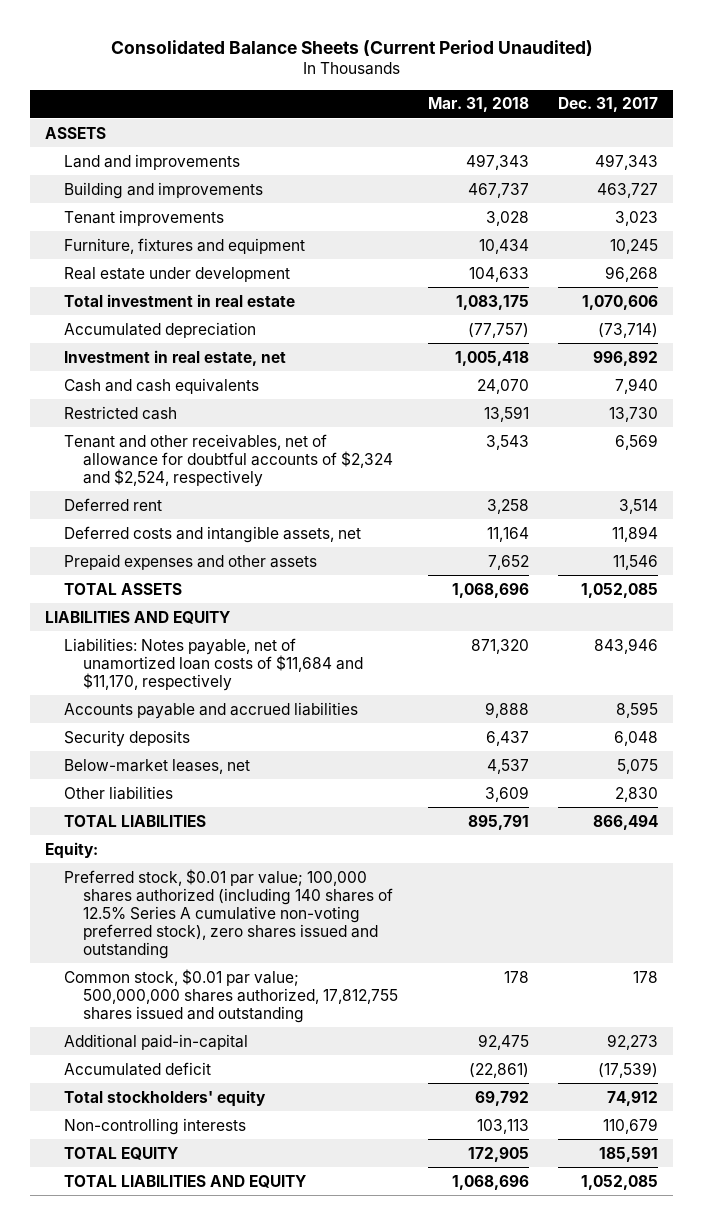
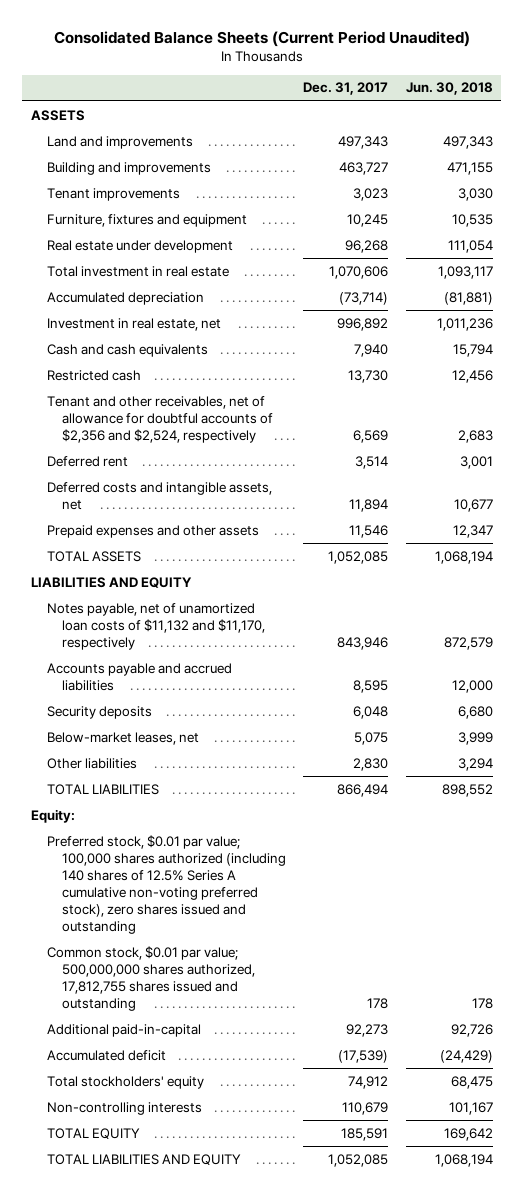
- | Mar. 31, 2018 | Dec. 31, 2017
+ | Dec. 31, 2017 | Jun. 30, 2018
- Tenant and other receivables, net of allowance for doubtful accounts of $2,324 and $2,524, respectively | 3,543 | 6,569
+ Tenant and other receivables, net of allowance for doubtful accounts of $2,356 and $2,524, respectively | 6,569 | 2,683
- Liabilities: Notes payable, net of unamortized loan costs of $11,684 and $11,170, respectively | 871,320 | 843,946
+ Notes payable, net of unamortized loan costs of $11,132 and $11,170, respectively | 843,946 | 872,579

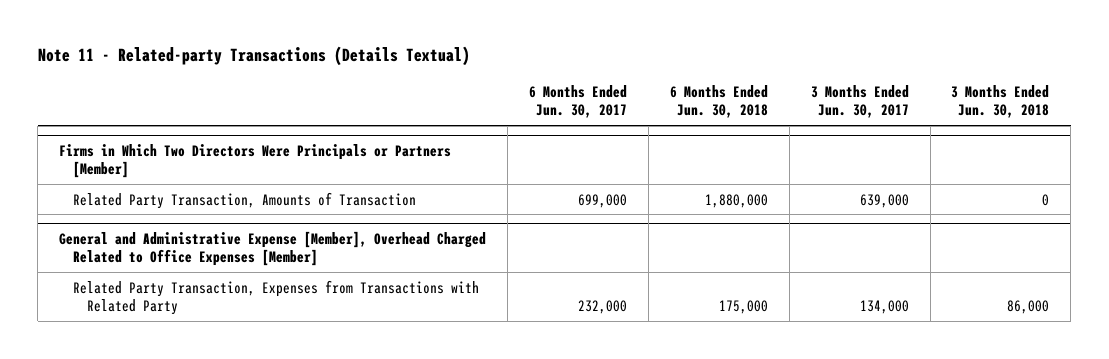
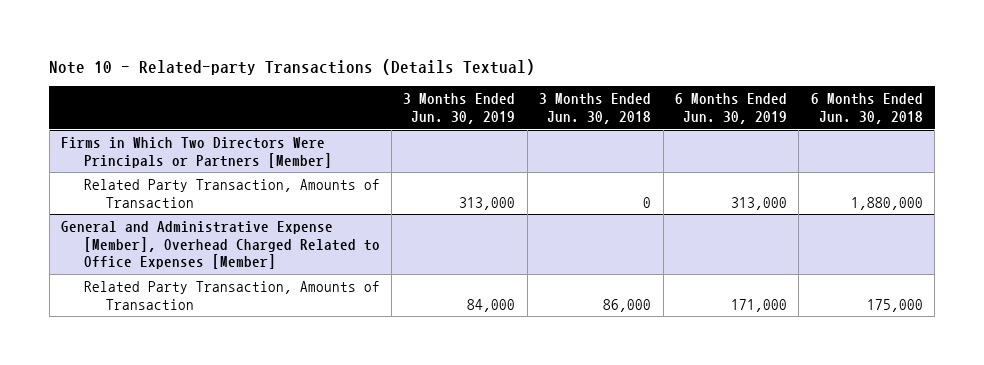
- Note 11 - Related-party Transactions (Details Textual)
+ Note 10 - Related-party Transactions (Details Textual)
- | 6 Months Ended Jun. 30, 2017 | 6 Months Ended Jun. 30, 2018 | 3 Months Ended Jun. 30, 2017 | 3 Months Ended Jun. 30, 2018
+ | 3 Months Ended Jun. 30, 2019 | 3 Months Ended Jun. 30, 2018 | 6 Months Ended Jun. 30, 2019 | 6 Months Ended Jun. 30, 2018
@ General and Administrative Expense [Member], Overhead Charged Related to Office Expenses [Member]
- Related Party Transaction, Expenses from Transactions with Related Party | 232,000 | 175,000 | 134,000 | 86,000
+ Related Party Transaction, Amounts of Transaction | 84,000 | 86,000 | 171,000 | 175,000

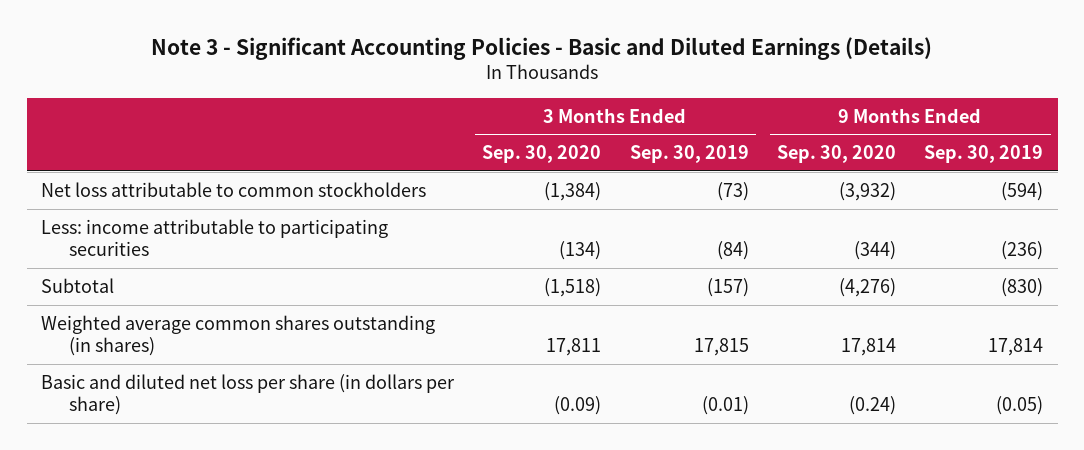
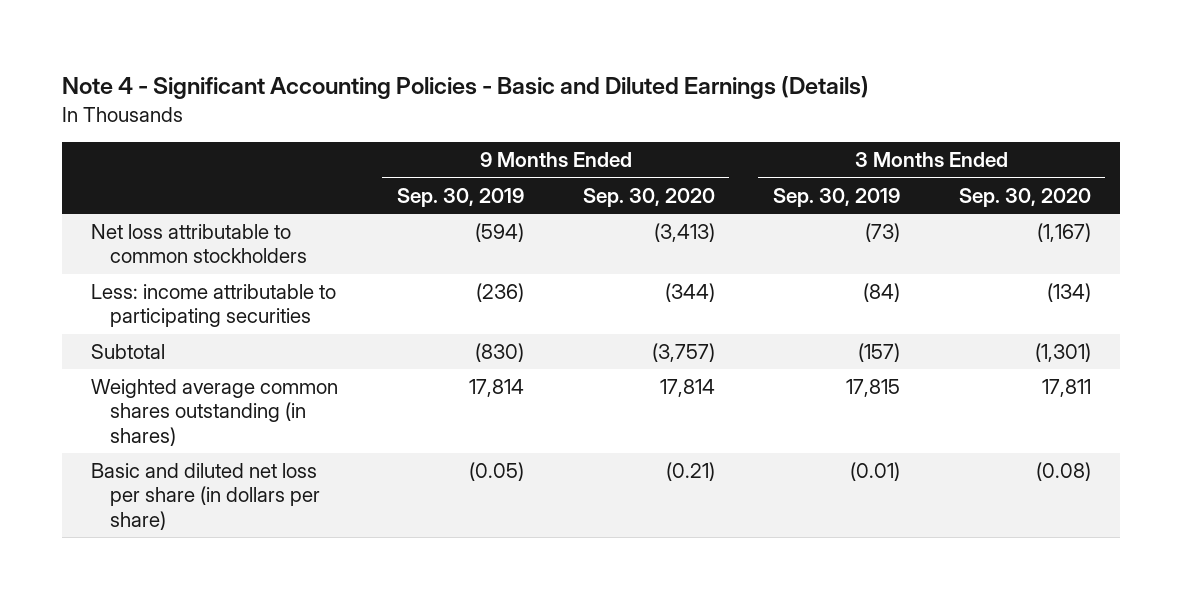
- Note 3 - Significant Accounting Policies - Basic and Diluted Earnings (Details)
+ Note 4 - Significant Accounting Policies - Basic and Diluted Earnings (Details)
- | 3 Months Ended Sep. 30, 2020 | 3 Months Ended Sep. 30, 2019 | 9 Months Ended Sep. 30, 2020 | 9 Months Ended Sep. 30, 2019
+ | 9 Months Ended Sep. 30, 2019 | 9 Months Ended Sep. 30, 2020 | 3 Months Ended Sep. 30, 2019 | 3 Months Ended Sep. 30, 2020
- Net loss attributable to common stockholders | (1,384) | (73) | (3,932) | (594)
+ Net loss attributable to common stockholders | (594) | (3,413) | (73) | (1,167)
- Subtotal | (1,518) | (157) | (4,276) | (830)
+ Subtotal | (830) | (3,757) | (157) | (1,301)
- Basic and diluted net loss per share (in dollars per share) | (0.09) | (0.01) | (0.24) | (0.05)
+ Basic and diluted net loss per share (in dollars per share) | (0.05) | (0.21) | (0.01) | (0.08)

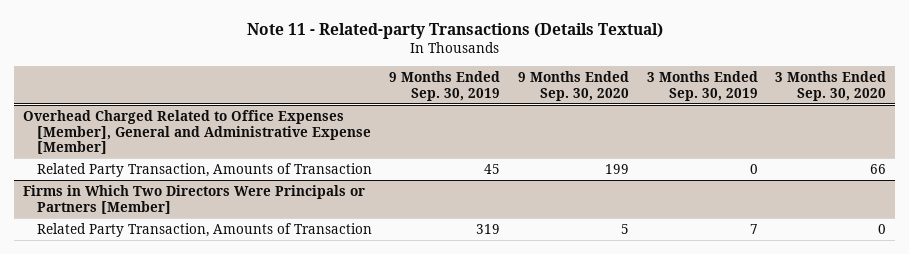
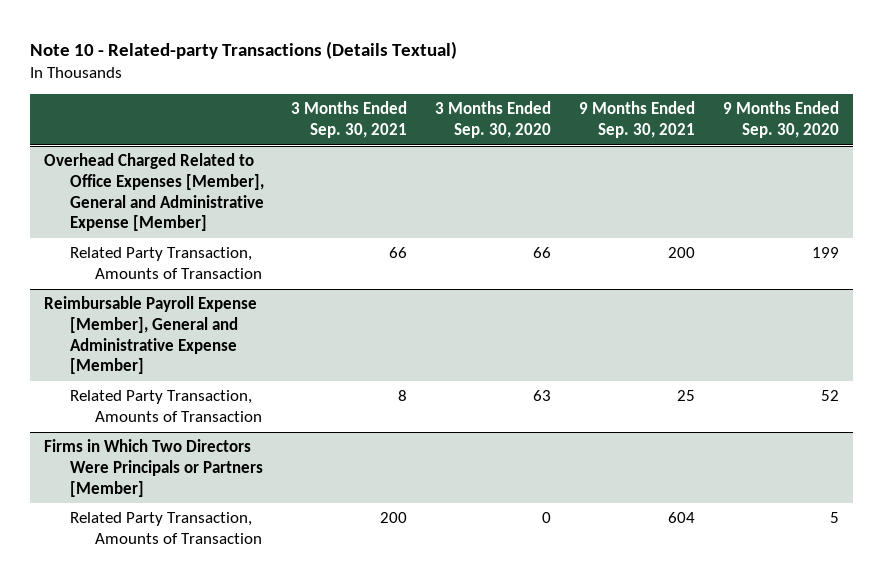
- Note 11 - Related-party Transactions (Details Textual)
+ Note 10 - Related-party Transactions (Details Textual)
- | 9 Months Ended Sep. 30, 2019 | 9 Months Ended Sep. 30, 2020 | 3 Months Ended Sep. 30, 2019 | 3 Months Ended Sep. 30, 2020
+ | 3 Months Ended Sep. 30, 2021 | 3 Months Ended Sep. 30, 2020 | 9 Months Ended Sep. 30, 2021 | 9 Months Ended Sep. 30, 2020
+ Reimbursable Payroll Expense [Member], General and Administrative Expense [Member]
+ Related Party Transaction, Amounts of Transaction | 8 | 63 | 25 | 52

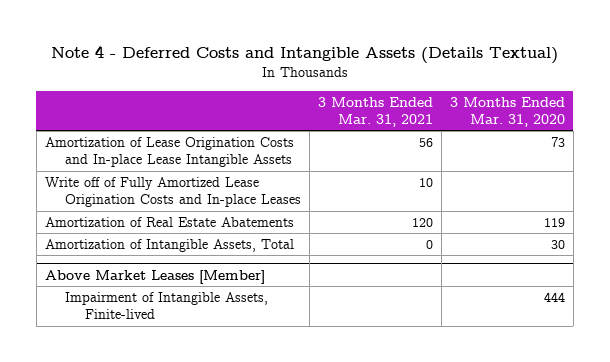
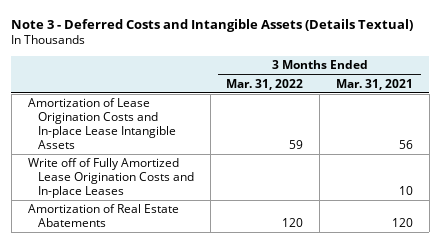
- Note 4 - Deferred Costs and Intangible Assets (Details Textual)
+ Note 3 - Deferred Costs and Intangible Assets (Details Textual)
- | 3 Months Ended Mar. 31, 2021 | 3 Months Ended Mar. 31, 2020
+ | 3 Months Ended Mar. 31, 2022 | 3 Months Ended Mar. 31, 2021
- Amortization of Intangible Assets, Total | 0 | 30
- Above Market Leases [Member]
- Impairment of Intangible Assets, Finite-lived | | 444

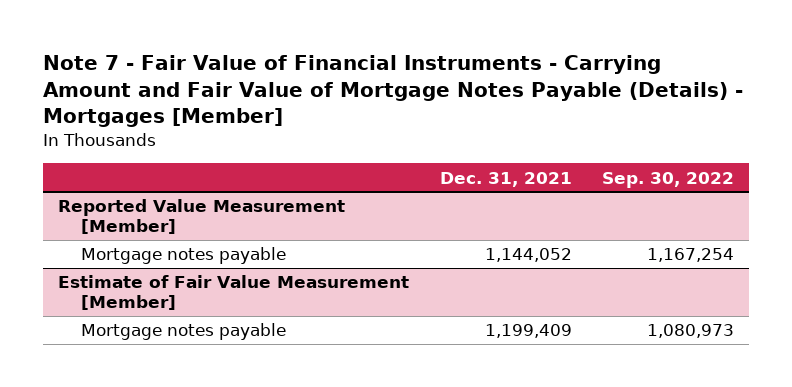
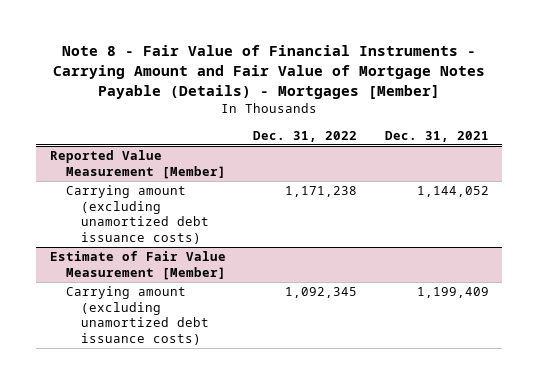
- Note 7 - Fair Value of Financial Instruments - Carrying Amount and Fair Value of Mortgage Notes Payable (Details) - Mortgages [Member]
+ Note 8 - Fair Value of Financial Instruments - Carrying Amount and Fair Value of Mortgage Notes Payable (Details) - Mortgages [Member]
- | Dec. 31, 2021 | Sep. 30, 2022
+ | Dec. 31, 2022 | Dec. 31, 2021
@ Reported Value Measurement [Member]
- Mortgage notes payable | 1,144,052 | 1,167,254
+ Carrying amount (excluding unamortized debt issuance costs) | 1,171,238 | 1,144,052
@ Estimate of Fair Value Measurement [Member]
- Mortgage notes payable | 1,199,409 | 1,080,973
+ Carrying amount (excluding unamortized debt issuance costs) | 1,092,345 | 1,199,409

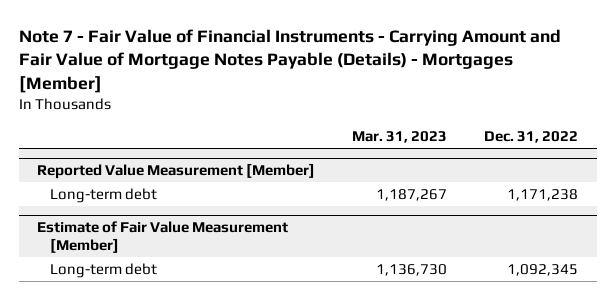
- Note 8 - Fair Value of Financial Instruments - Carrying Amount and Fair Value of Mortgage Notes Payable (Details) - Mortgages [Member]
+ Note 7 - Fair Value of Financial Instruments - Carrying Amount and Fair Value of Mortgage Notes Payable (Details) - Mortgages [Member]
- | Dec. 31, 2022 | Dec. 31, 2021
+ | Mar. 31, 2023 | Dec. 31, 2022
@ Reported Value Measurement [Member]
- Carrying amount (excluding unamortized debt issuance costs) | 1,171,238 | 1,144,052
+ Long-term debt | 1,187,267 | 1,171,238
@ Estimate of Fair Value Measurement [Member]
- Carrying amount (excluding unamortized debt issuance costs) | 1,092,345 | 1,199,409
+ Long-term debt | 1,136,730 | 1,092,345

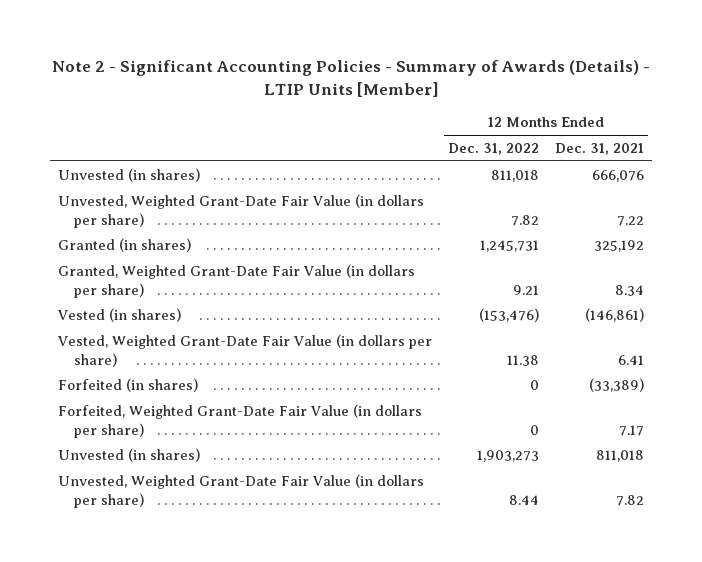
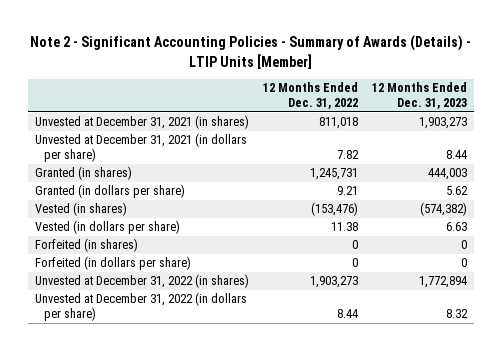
- | 12 Months Ended Dec. 31, 2022 | 12 Months Ended Dec. 31, 2021
+ | 12 Months Ended Dec. 31, 2022 | 12 Months Ended Dec. 31, 2023
- Unvested (in shares) | 811,018 | 666,076
- Unvested, Weighted Grant-Date Fair Value (in dollars per share) | 7.82 | 7.22
+ Unvested at December 31, 2021 (in shares) | 811,018 | 1,903,273
+ Unvested at December 31, 2021 (in dollars per share) | 7.82 | 8.44
- Granted, Weighted Grant-Date Fair Value (in dollars per share) | 9.21 | 8.34
+ Granted (in dollars per share) | 9.21 | 5.62
- Vested, Weighted Grant-Date Fair Value (in dollars per share) | 11.38 | 6.41
+ Vested (in dollars per share) | 11.38 | 6.63
- Forfeited, Weighted Grant-Date Fair Value (in dollars per share) | 0 | 7.17
- Unvested (in shares) | 1,903,273 | 811,018
- Unvested, Weighted Grant-Date Fair Value (in dollars per share) | 8.44 | 7.82
+ Forfeited (in dollars per share) | 0 | 0
+ Unvested at December 31, 2022 (in shares) | 1,903,273 | 1,772,894
+ Unvested at December 31, 2022 (in dollars per share) | 8.44 | 8.32

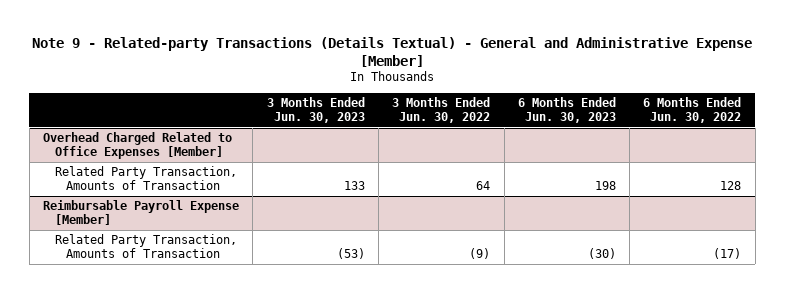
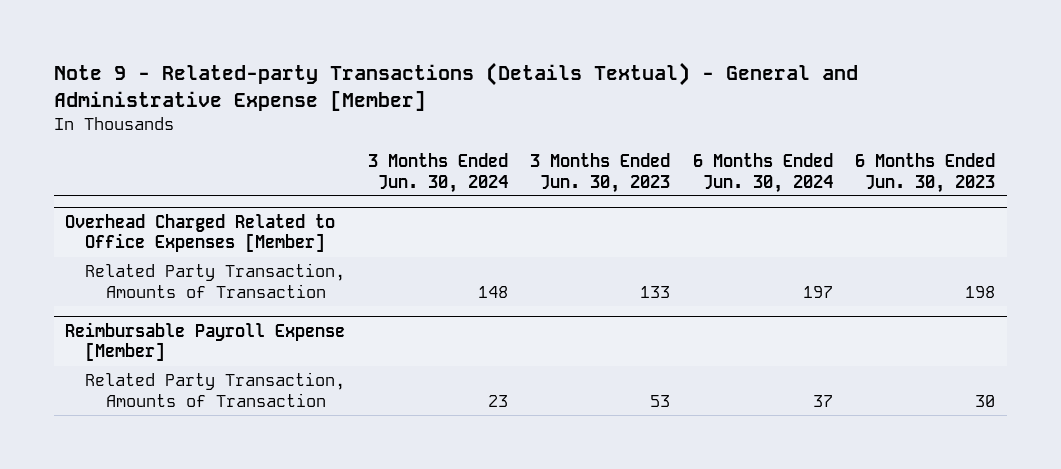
- | 3 Months Ended Jun. 30, 2023 | 3 Months Ended Jun. 30, 2022 | 6 Months Ended Jun. 30, 2023 | 6 Months Ended Jun. 30, 2022
+ | 3 Months Ended Jun. 30, 2024 | 3 Months Ended Jun. 30, 2023 | 6 Months Ended Jun. 30, 2024 | 6 Months Ended Jun. 30, 2023
@ Reimbursable Payroll Expense [Member]
- Related Party Transaction, Amounts of Transaction | (53) | (9) | (30) | (17)
+ Related Party Transaction, Amounts of Transaction | 23 | 53 | 37 | 30

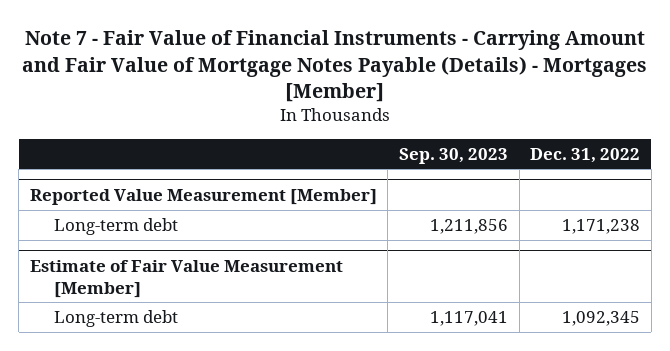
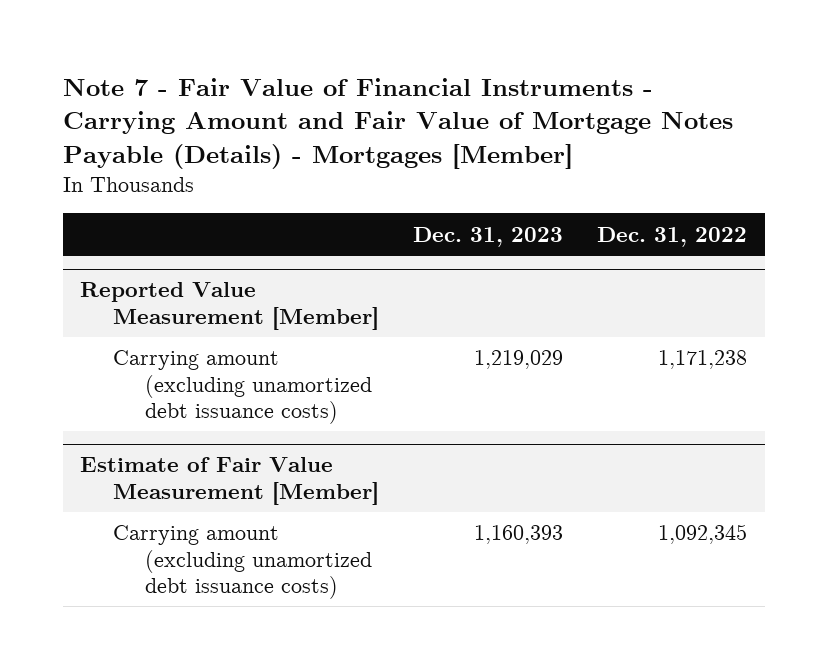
- | Sep. 30, 2023 | Dec. 31, 2022
+ | Dec. 31, 2023 | Dec. 31, 2022
@ Reported Value Measurement [Member]
- Long-term debt | 1,211,856 | 1,171,238
+ Carrying amount (excluding unamortized debt issuance costs) | 1,219,029 | 1,171,238
@ Estimate of Fair Value Measurement [Member]
- Long-term debt | 1,117,041 | 1,092,345
+ Carrying amount (excluding unamortized debt issuance costs) | 1,160,393 | 1,092,345

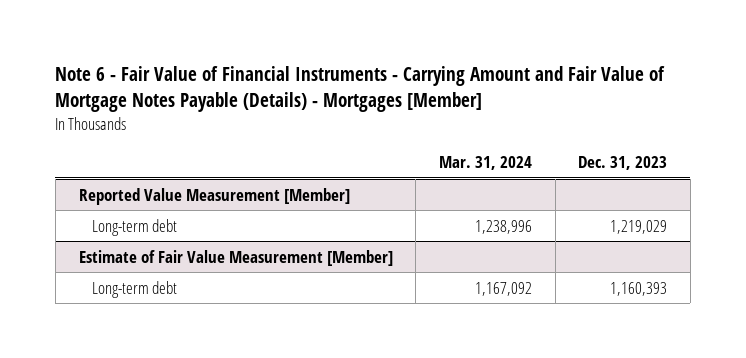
- Note 7 - Fair Value of Financial Instruments - Carrying Amount and Fair Value of Mortgage Notes Payable (Details) - Mortgages [Member]
+ Note 6 - Fair Value of Financial Instruments - Carrying Amount and Fair Value of Mortgage Notes Payable (Details) - Mortgages [Member]
- | Dec. 31, 2023 | Dec. 31, 2022
+ | Mar. 31, 2024 | Dec. 31, 2023
@ Reported Value Measurement [Member]
- Carrying amount (excluding unamortized debt issuance costs) | 1,219,029 | 1,171,238
+ Long-term debt | 1,238,996 | 1,219,029
@ Estimate of Fair Value Measurement [Member]
- Carrying amount (excluding unamortized debt issuance costs) | 1,160,393 | 1,092,345
+ Long-term debt | 1,167,092 | 1,160,393

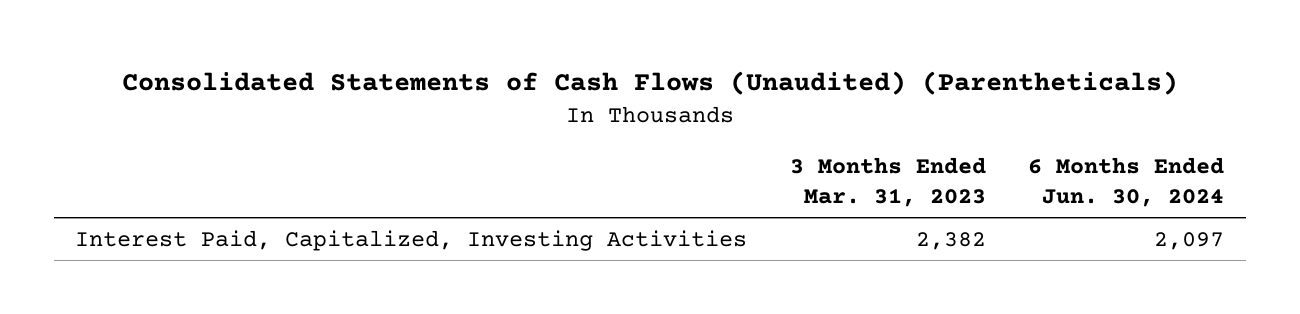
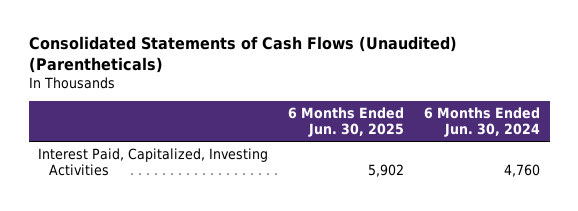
- | 3 Months Ended Mar. 31, 2023 | 6 Months Ended Jun. 30, 2024
+ | 6 Months Ended Jun. 30, 2025 | 6 Months Ended Jun. 30, 2024
- Interest Paid, Capitalized, Investing Activities | 2,382 | 2,097
+ Interest Paid, Capitalized, Investing Activities | 5,902 | 4,760

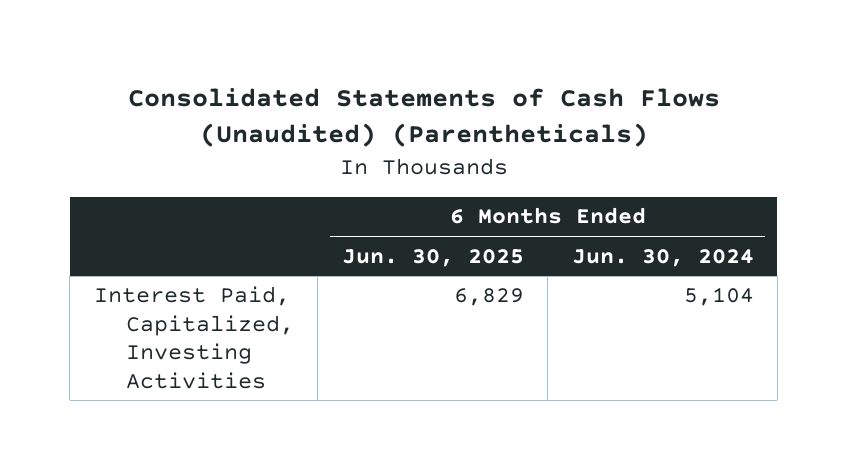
- Interest Paid, Capitalized, Investing Activities | 5,902 | 4,760
+ Interest Paid, Capitalized, Investing Activities | 6,829 | 5,104

